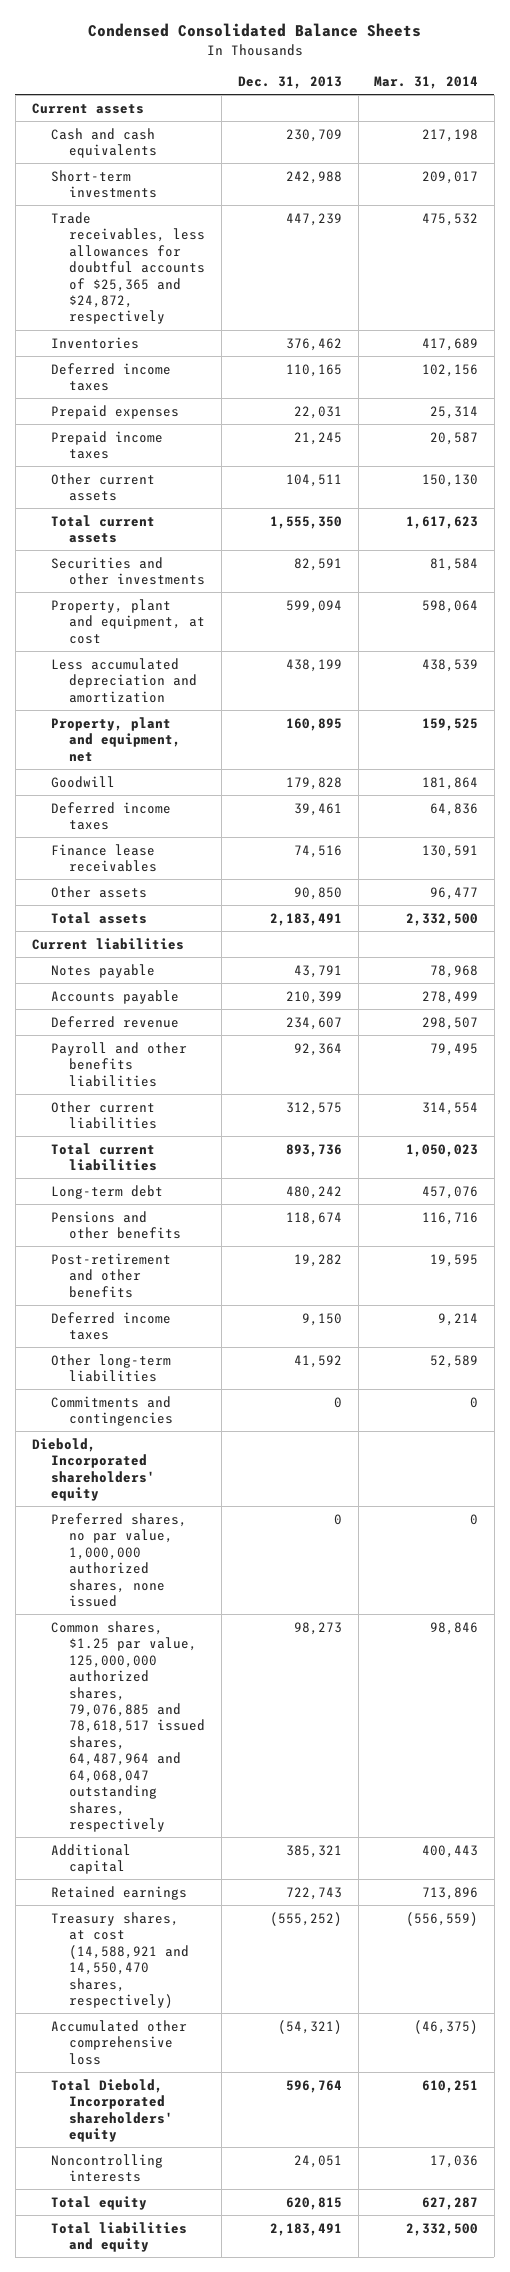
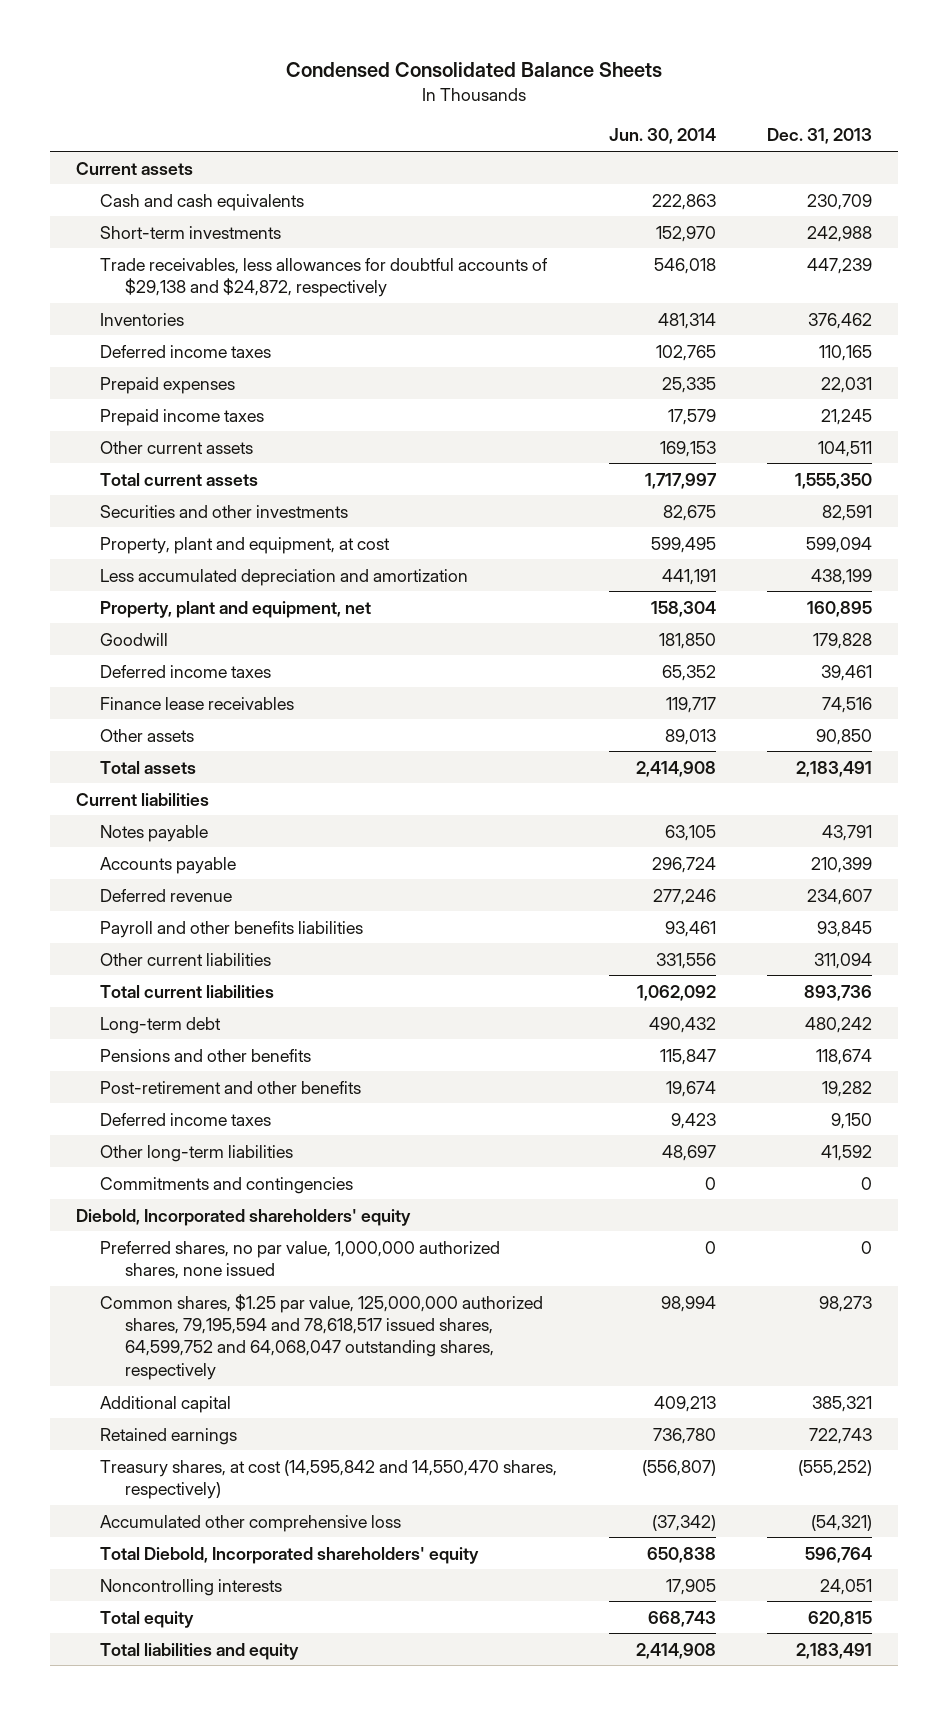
- | Dec. 31, 2013 | Mar. 31, 2014
+ | Jun. 30, 2014 | Dec. 31, 2013
- Trade receivables, less allowances for doubtful accounts of $25,365 and $24,872, respectively | 447,239 | 475,532
+ Trade receivables, less allowances for doubtful accounts of $29,138 and $24,872, respectively | 546,018 | 447,239
- Payroll and other benefits liabilities | 92,364 | 79,495
- Other current liabilities | 312,575 | 314,554
+ Payroll and other benefits liabilities | 93,461 | 93,845
+ Other current liabilities | 331,556 | 311,094
- Common shares, $1.25 par value, 125,000,000 authorized shares, 79,076,885 and 78,618,517 issued shares, 64,487,964 and 64,068,047 outstanding shares, respectively | 98,273 | 98,846
+ Common shares, $1.25 par value, 125,000,000 authorized shares, 79,195,594 and 78,618,517 issued shares, 64,599,752 and 64,068,047 outstanding shares, respectively | 98,994 | 98,273
- Treasury shares, at cost (14,588,921 and 14,550,470 shares, respectively) | (555,252) | (556,559)
+ Treasury shares, at cost (14,595,842 and 14,550,470 shares, respectively) | (556,807) | (555,252)

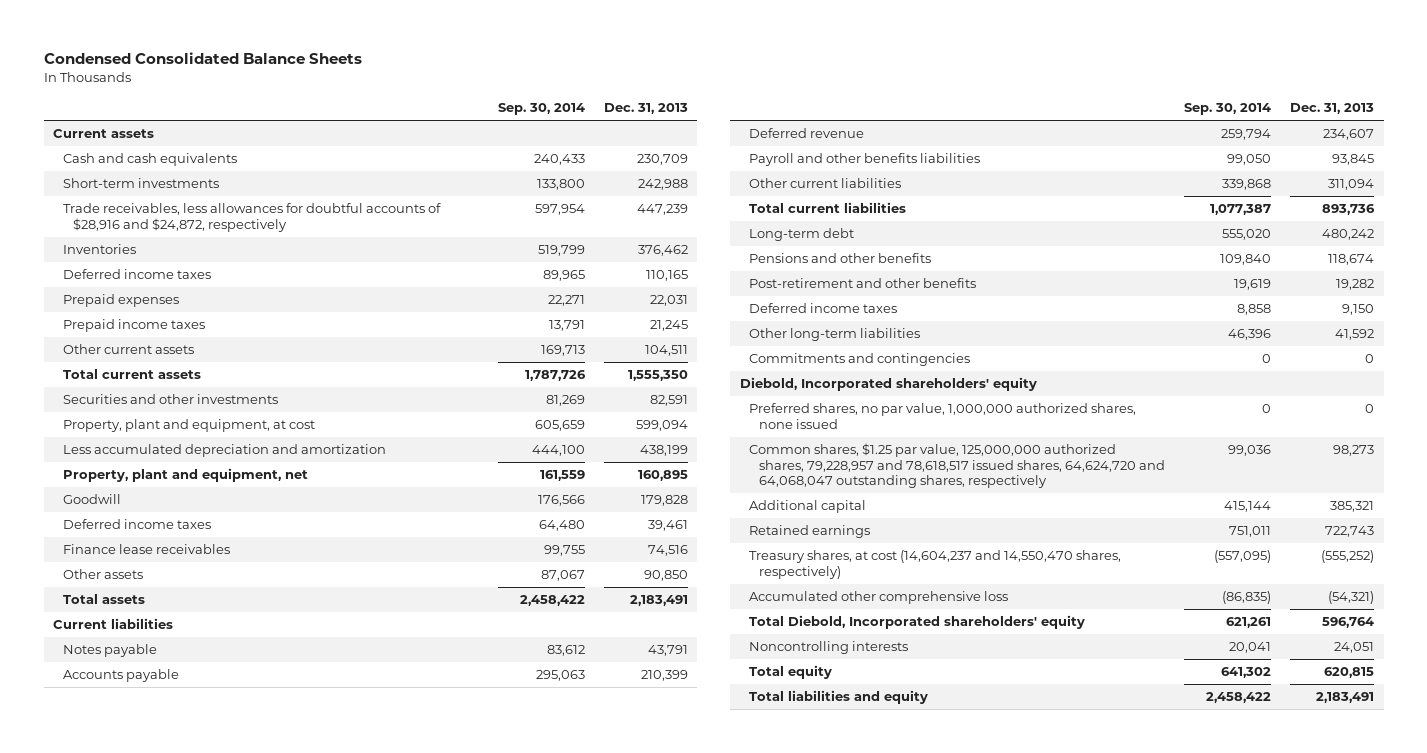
- | Jun. 30, 2014 | Dec. 31, 2013
+ | Sep. 30, 2014 | Dec. 31, 2013
- Trade receivables, less allowances for doubtful accounts of $29,138 and $24,872, respectively | 546,018 | 447,239
+ Trade receivables, less allowances for doubtful accounts of $28,916 and $24,872, respectively | 597,954 | 447,239
- Common shares, $1.25 par value, 125,000,000 authorized shares, 79,195,594 and 78,618,517 issued shares, 64,599,752 and 64,068,047 outstanding shares, respectively | 98,994 | 98,273
+ Common shares, $1.25 par value, 125,000,000 authorized shares, 79,228,957 and 78,618,517 issued shares, 64,624,720 and 64,068,047 outstanding shares, respectively | 99,036 | 98,273
- Treasury shares, at cost (14,595,842 and 14,550,470 shares, respectively) | (556,807) | (555,252)
+ Treasury shares, at cost (14,604,237 and 14,550,470 shares, respectively) | (557,095) | (555,252)

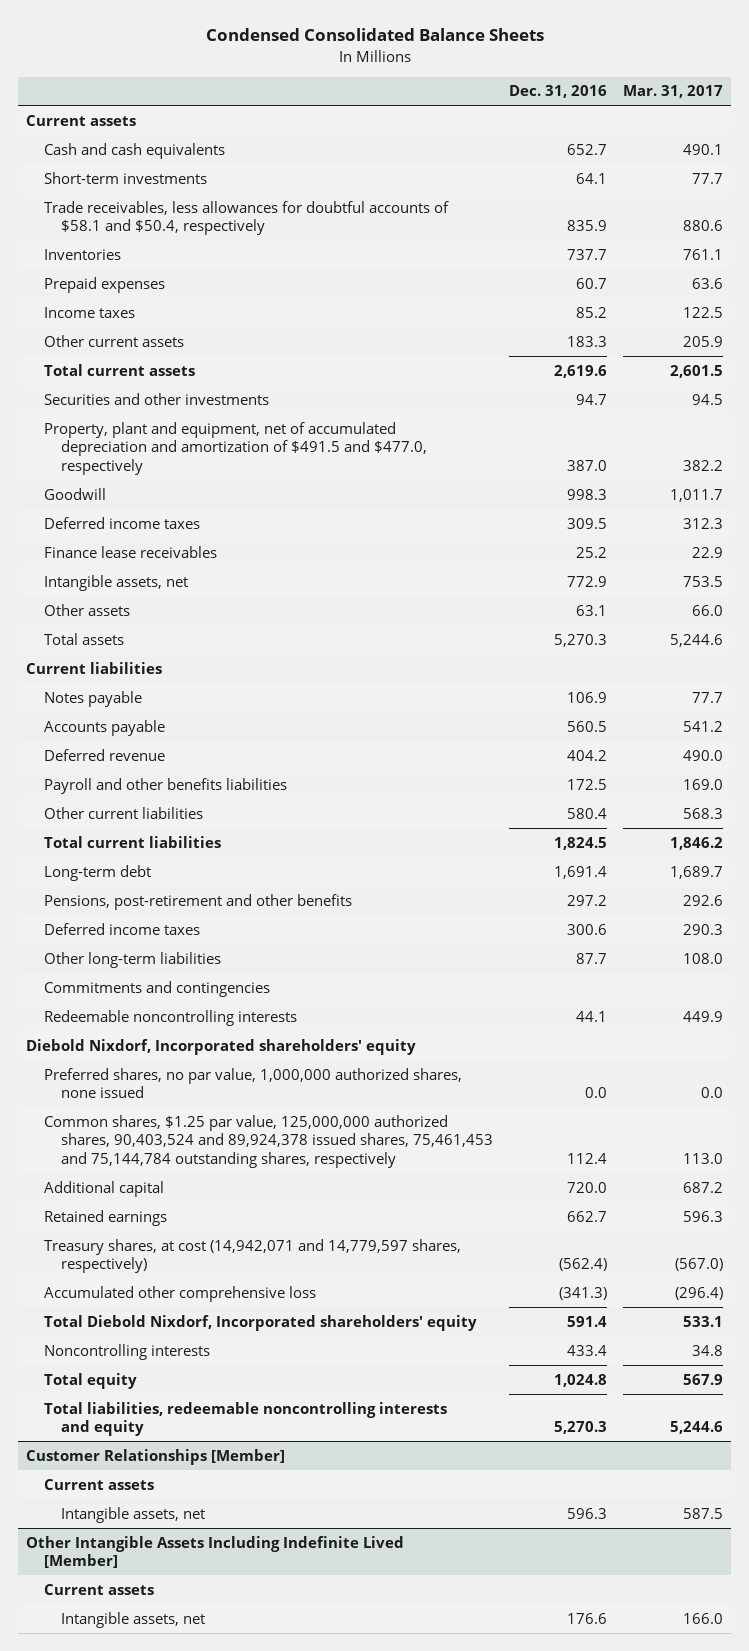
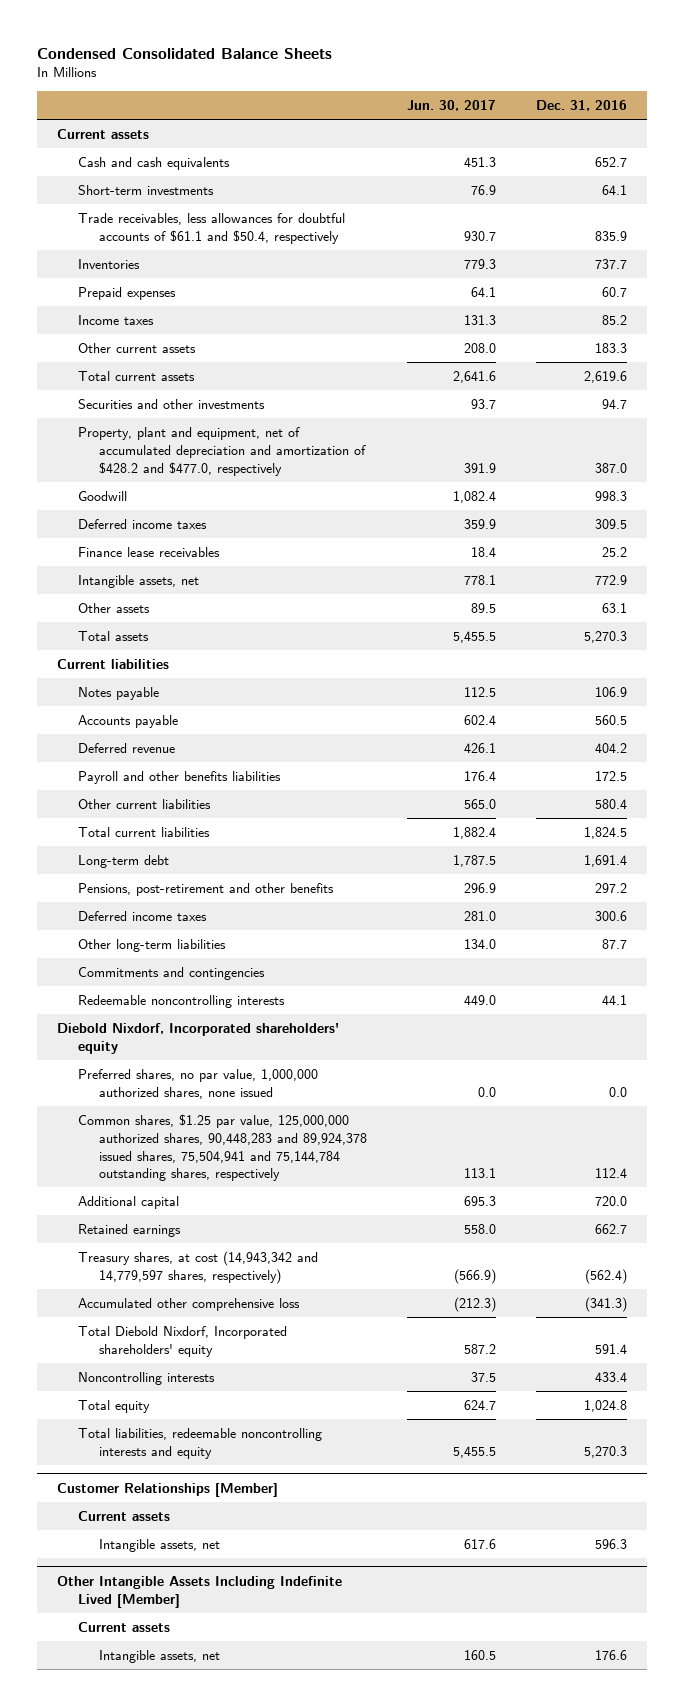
- | Dec. 31, 2016 | Mar. 31, 2017
+ | Jun. 30, 2017 | Dec. 31, 2016
- Trade receivables, less allowances for doubtful accounts of $58.1 and $50.4, respectively | 835.9 | 880.6
+ Trade receivables, less allowances for doubtful accounts of $61.1 and $50.4, respectively | 930.7 | 835.9
- Property, plant and equipment, net of accumulated depreciation and amortization of $491.5 and $477.0, respectively | 387.0 | 382.2
+ Property, plant and equipment, net of accumulated depreciation and amortization of $428.2 and $477.0, respectively | 391.9 | 387.0
- Common shares, $1.25 par value, 125,000,000 authorized shares, 90,403,524 and 89,924,378 issued shares, 75,461,453 and 75,144,784 outstanding shares, respectively | 112.4 | 113.0
+ Common shares, $1.25 par value, 125,000,000 authorized shares, 90,448,283 and 89,924,378 issued shares, 75,504,941 and 75,144,784 outstanding shares, respectively | 113.1 | 112.4
- Treasury shares, at cost (14,942,071 and 14,779,597 shares, respectively) | (562.4) | (567.0)
+ Treasury shares, at cost (14,943,342 and 14,779,597 shares, respectively) | (566.9) | (562.4)

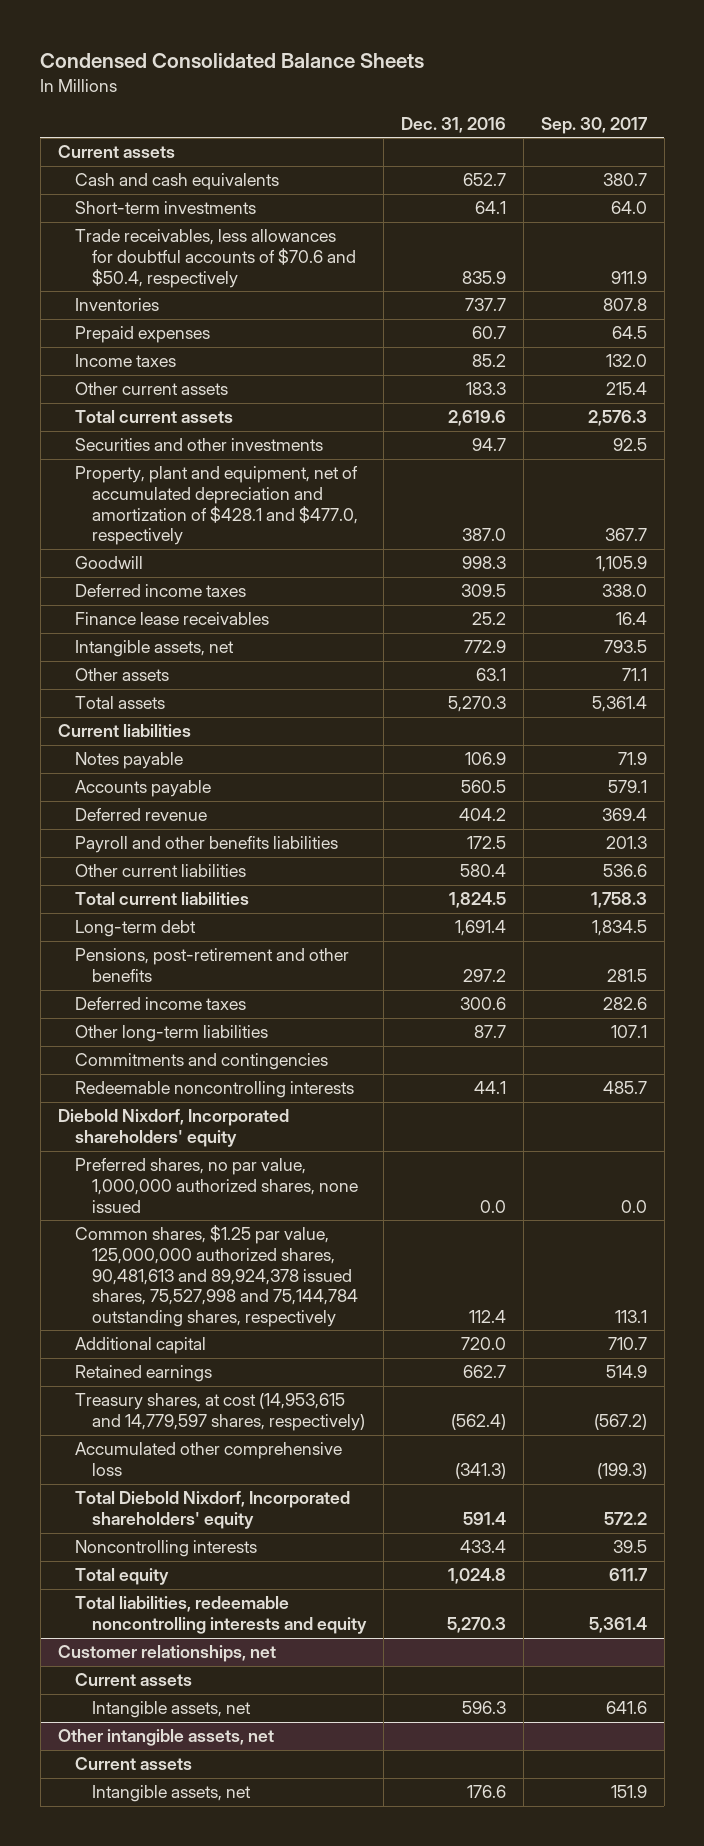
- | Jun. 30, 2017 | Dec. 31, 2016
+ | Dec. 31, 2016 | Sep. 30, 2017
- Trade receivables, less allowances for doubtful accounts of $61.1 and $50.4, respectively | 930.7 | 835.9
+ Trade receivables, less allowances for doubtful accounts of $70.6 and $50.4, respectively | 835.9 | 911.9
- Property, plant and equipment, net of accumulated depreciation and amortization of $428.2 and $477.0, respectively | 391.9 | 387.0
+ Property, plant and equipment, net of accumulated depreciation and amortization of $428.1 and $477.0, respectively | 387.0 | 367.7
- Common shares, $1.25 par value, 125,000,000 authorized shares, 90,448,283 and 89,924,378 issued shares, 75,504,941 and 75,144,784 outstanding shares, respectively | 113.1 | 112.4
+ Common shares, $1.25 par value, 125,000,000 authorized shares, 90,481,613 and 89,924,378 issued shares, 75,527,998 and 75,144,784 outstanding shares, respectively | 112.4 | 113.1
- Treasury shares, at cost (14,943,342 and 14,779,597 shares, respectively) | (566.9) | (562.4)
+ Treasury shares, at cost (14,953,615 and 14,779,597 shares, respectively) | (562.4) | (567.2)
- Customer Relationships [Member]
+ Customer relationships, net
- Other Intangible Assets Including Indefinite Lived [Member]
+ Other intangible assets, net

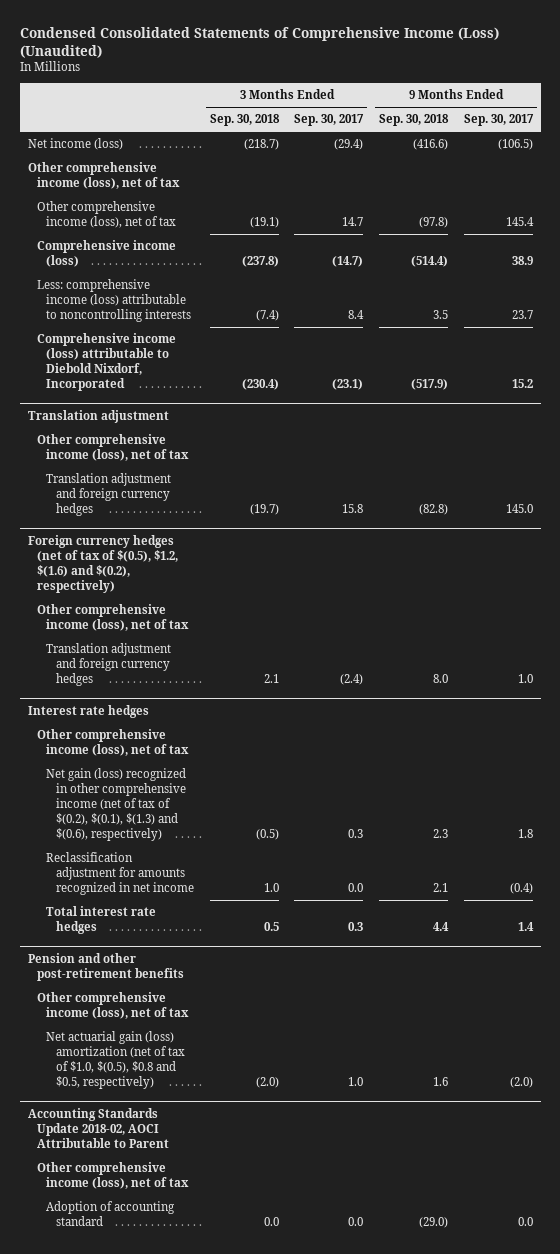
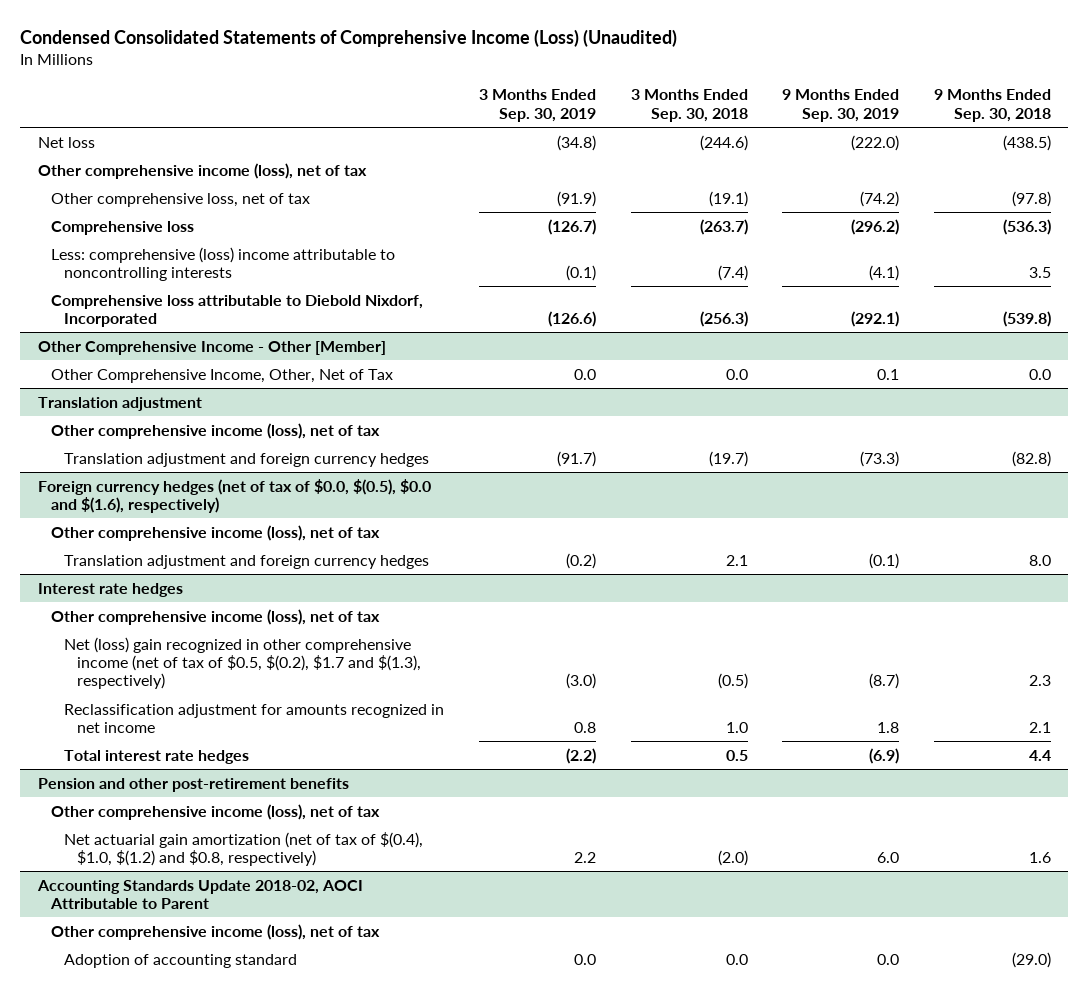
- | 3 Months Ended Sep. 30, 2018 | 3 Months Ended Sep. 30, 2017 | 9 Months Ended Sep. 30, 2018 | 9 Months Ended Sep. 30, 2017
+ | 3 Months Ended Sep. 30, 2019 | 3 Months Ended Sep. 30, 2018 | 9 Months Ended Sep. 30, 2019 | 9 Months Ended Sep. 30, 2018
- Net income (loss) | (218.7) | (29.4) | (416.6) | (106.5)
+ Net loss | (34.8) | (244.6) | (222.0) | (438.5)
- Other comprehensive income (loss), net of tax | (19.1) | 14.7 | (97.8) | 145.4
- Comprehensive income (loss) | (237.8) | (14.7) | (514.4) | 38.9
- Less: comprehensive income (loss) attributable to noncontrolling interests | (7.4) | 8.4 | 3.5 | 23.7
- Comprehensive income (loss) attributable to Diebold Nixdorf, Incorporated | (230.4) | (23.1) | (517.9) | 15.2
+ Other comprehensive loss, net of tax | (91.9) | (19.1) | (74.2) | (97.8)
+ Comprehensive loss | (126.7) | (263.7) | (296.2) | (536.3)
+ Less: comprehensive (loss) income attributable to noncontrolling interests | (0.1) | (7.4) | (4.1) | 3.5
+ Comprehensive loss attributable to Diebold Nixdorf, Incorporated | (126.6) | (256.3) | (292.1) | (539.8)
+ Other Comprehensive Income - Other [Member]
+ Other Comprehensive Income, Other, Net of Tax | 0.0 | 0.0 | 0.1 | 0.0
- Foreign currency hedges (net of tax of $(0.5), $1.2, $(1.6) and $(0.2), respectively)
+ Foreign currency hedges (net of tax of $0.0, $(0.5), $0.0 and $(1.6), respectively)
@ Interest rate hedges
- Net gain (loss) recognized in other comprehensive income (net of tax of $(0.2), $(0.1), $(1.3) and $(0.6), respectively) | (0.5) | 0.3 | 2.3 | 1.8
+ Net (loss) gain recognized in other comprehensive income (net of tax of $0.5, $(0.2), $1.7 and $(1.3), respectively) | (3.0) | (0.5) | (8.7) | 2.3
@ Pension and other post-retirement benefits
- Net actuarial gain (loss) amortization (net of tax of $1.0, $(0.5), $0.8 and $0.5, respectively) | (2.0) | 1.0 | 1.6 | (2.0)
+ Net actuarial gain amortization (net of tax of $(0.4), $1.0, $(1.2) and $0.8, respectively) | 2.2 | (2.0) | 6.0 | 1.6

